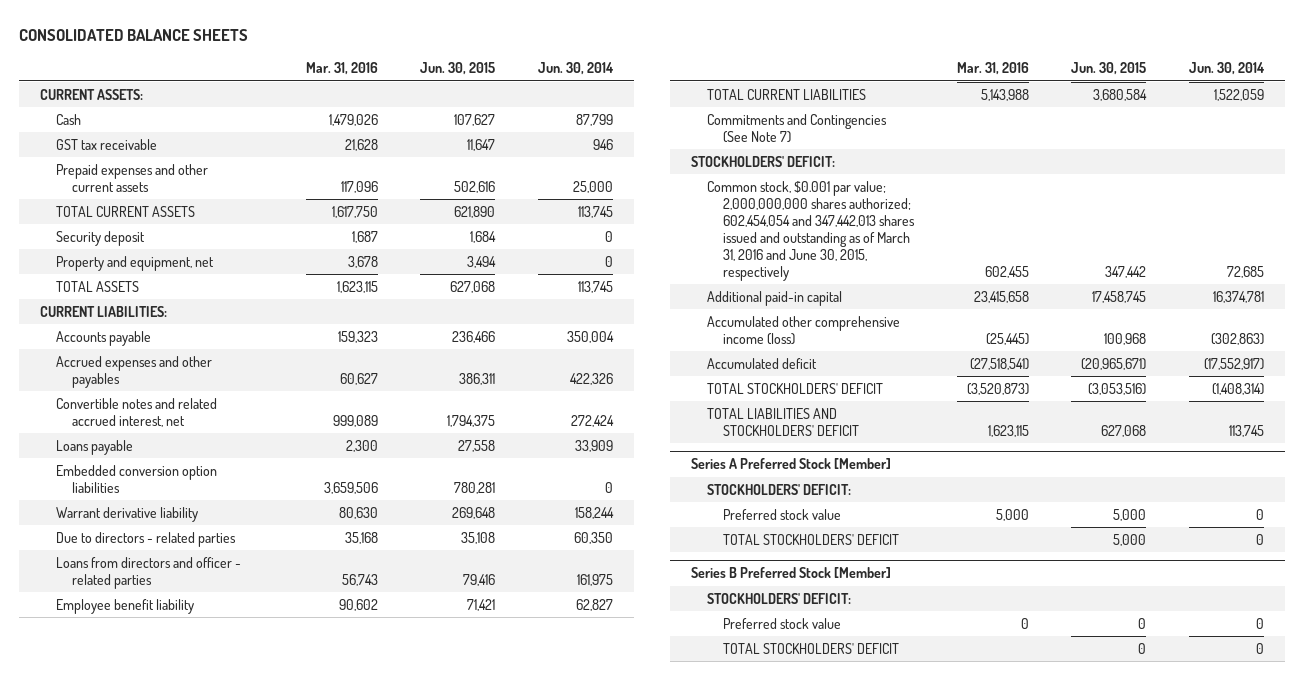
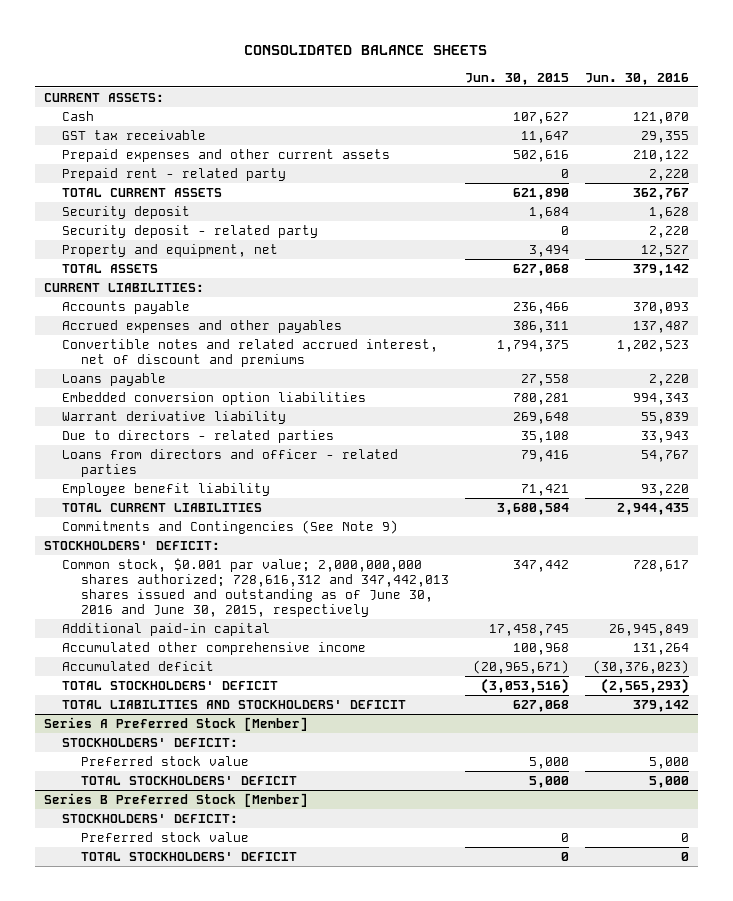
- | Mar. 31, 2016 | Jun. 30, 2015 | Jun. 30, 2014
+ | Jun. 30, 2015 | Jun. 30, 2016
+ Prepaid rent - related party | 0 | 2,220
+ Security deposit - related party | 0 | 2,220
- Convertible notes and related accrued interest, net | 999,089 | 1,794,375 | 272,424
+ Convertible notes and related accrued interest, net of discount and premiums | 1,794,375 | 1,202,523
- Commitments and Contingencies (See Note 7)
+ Commitments and Contingencies (See Note 9)
- Common stock, $0.001 par value; 2,000,000,000 shares authorized; 602,454,054 and 347,442,013 shares issued and outstanding as of March 31, 2016 and June 30, 2015, respectively | 602,455 | 347,442 | 72,685
+ Common stock, $0.001 par value; 2,000,000,000 shares authorized; 728,616,312 and 347,442,013 shares issued and outstanding as of June 30, 2016 and June 30, 2015, respectively | 347,442 | 728,617
- Accumulated other comprehensive income (loss) | (25,445) | 100,968 | (302,863)
+ Accumulated other comprehensive income | 100,968 | 131,264

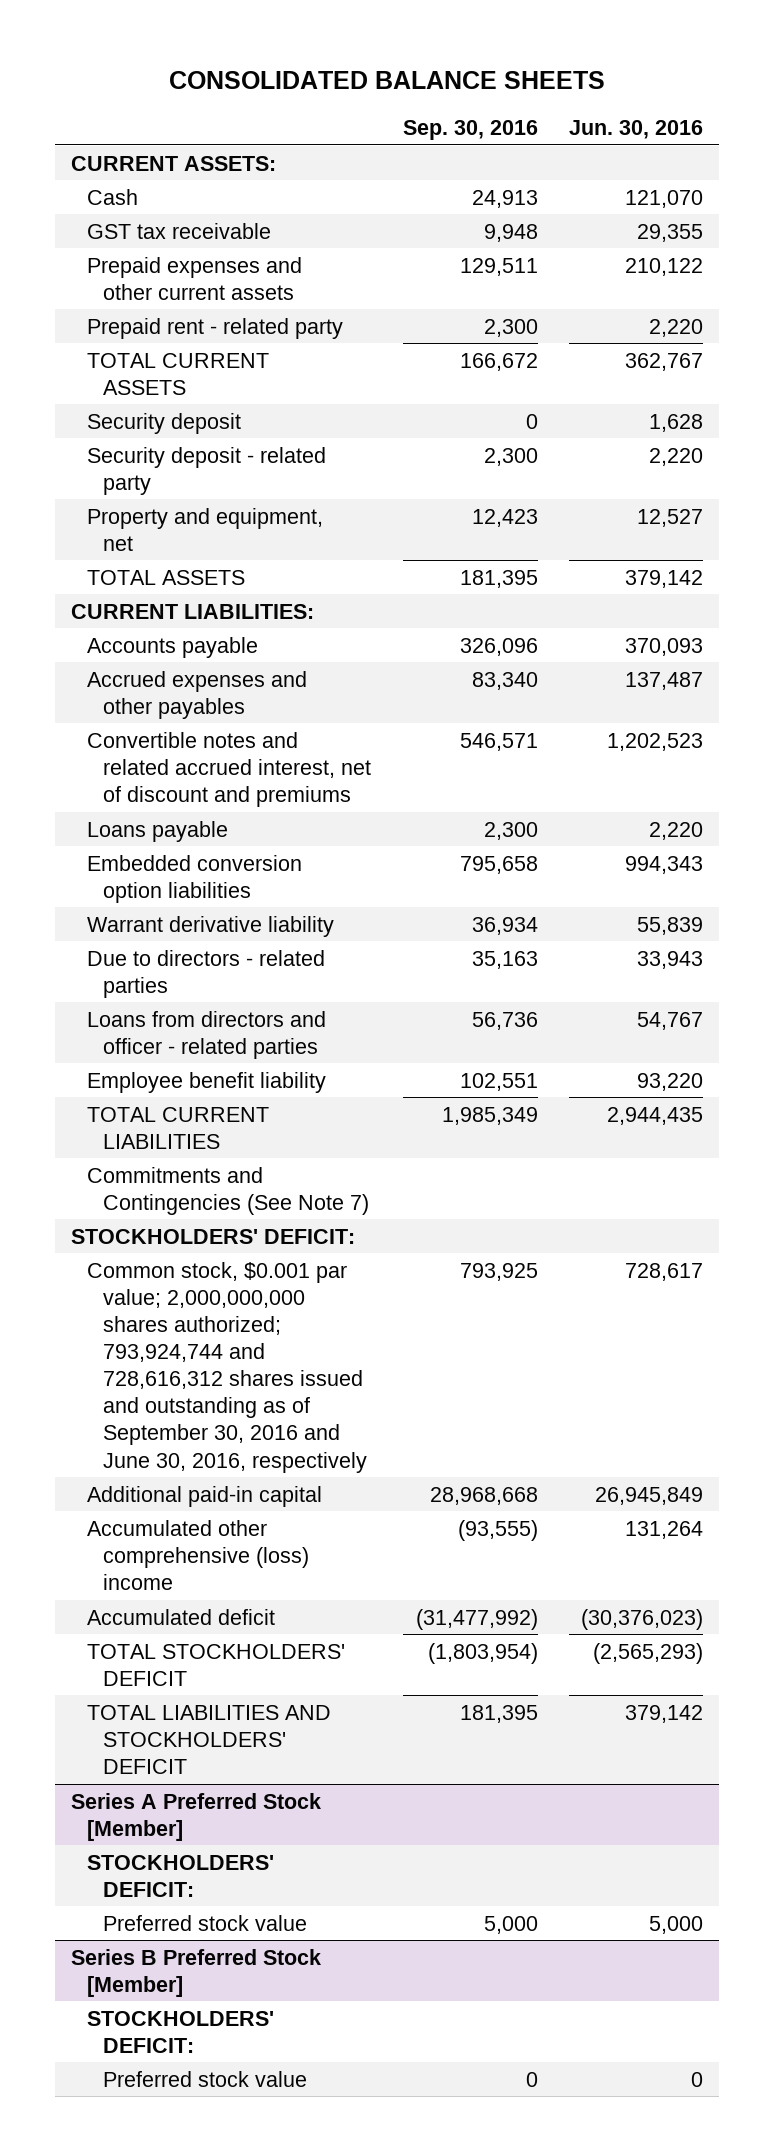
- | Jun. 30, 2015 | Jun. 30, 2016
+ | Sep. 30, 2016 | Jun. 30, 2016
- Commitments and Contingencies (See Note 9)
+ Commitments and Contingencies (See Note 7)
- Common stock, $0.001 par value; 2,000,000,000 shares authorized; 728,616,312 and 347,442,013 shares issued and outstanding as of June 30, 2016 and June 30, 2015, respectively | 347,442 | 728,617
+ Common stock, $0.001 par value; 2,000,000,000 shares authorized; 793,924,744 and 728,616,312 shares issued and outstanding as of September 30, 2016 and June 30, 2016, respectively | 793,925 | 728,617
- Accumulated other comprehensive income | 100,968 | 131,264
+ Accumulated other comprehensive (loss) income | (93,555) | 131,264
@ Series A Preferred Stock [Member]
- TOTAL STOCKHOLDERS' DEFICIT | 5,000 | 5,000
@ Series B Preferred Stock [Member]
- TOTAL STOCKHOLDERS' DEFICIT | 0 | 0

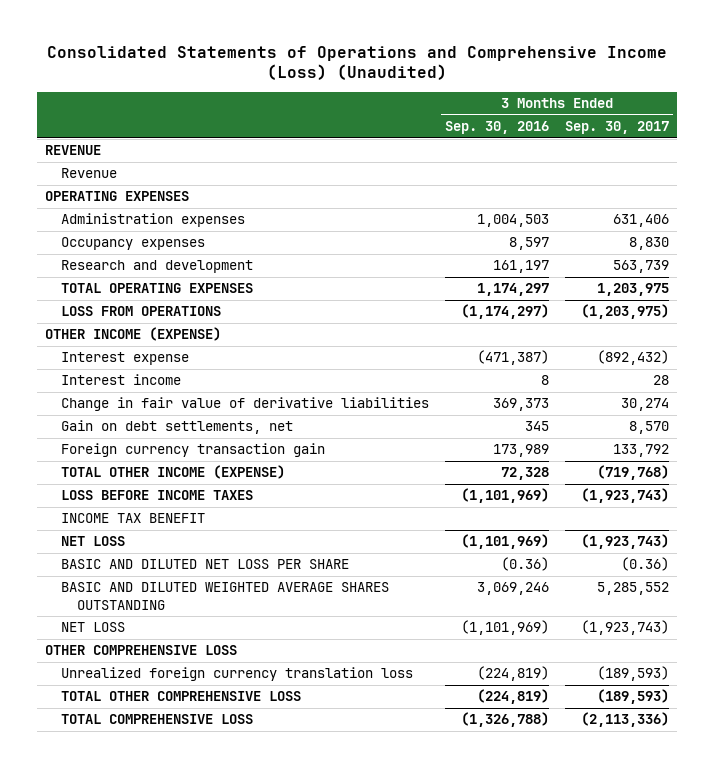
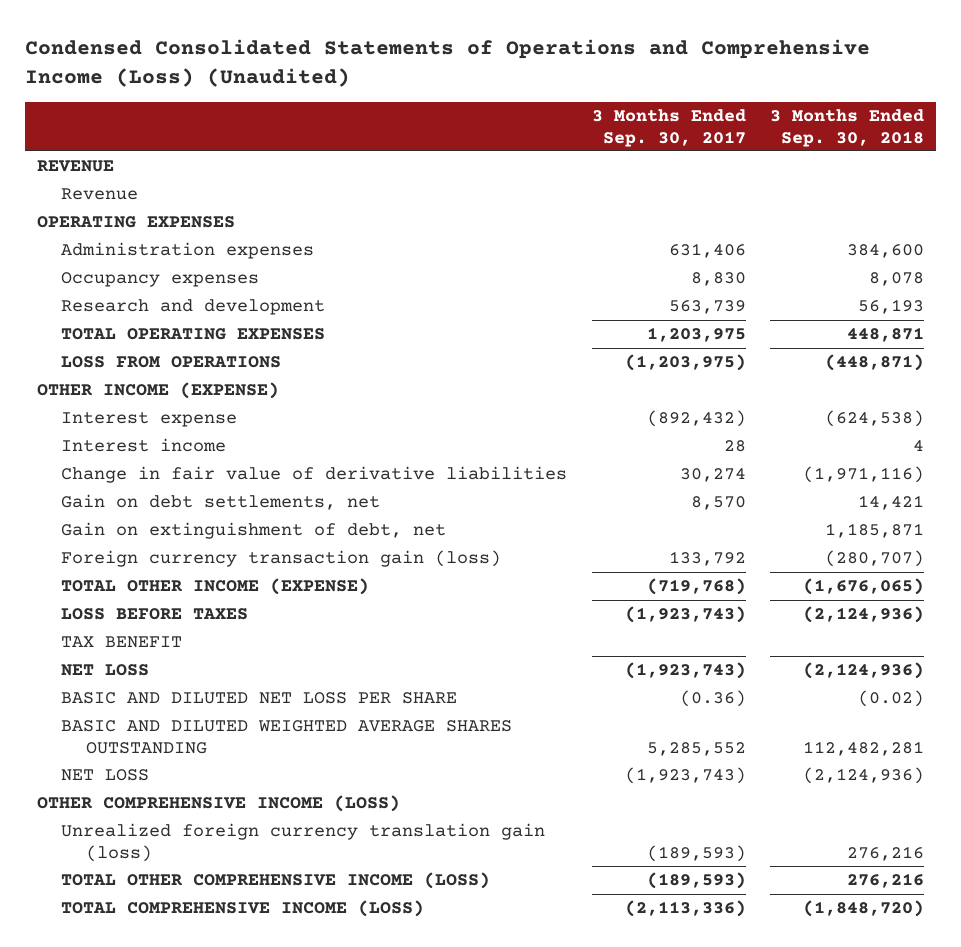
- Consolidated Statements of Operations and Comprehensive Income (Loss) (Unaudited)
+ Condensed Consolidated Statements of Operations and Comprehensive Income (Loss) (Unaudited)
- | 3 Months Ended Sep. 30, 2016 | 3 Months Ended Sep. 30, 2017
+ | 3 Months Ended Sep. 30, 2017 | 3 Months Ended Sep. 30, 2018
- Foreign currency transaction gain | 173,989 | 133,792
+ Gain on extinguishment of debt, net | | 1,185,871
+ Foreign currency transaction gain (loss) | 133,792 | (280,707)
- LOSS BEFORE INCOME TAXES | (1,101,969) | (1,923,743)
- INCOME TAX BENEFIT
+ LOSS BEFORE TAXES | (1,923,743) | (2,124,936)
+ TAX BENEFIT
- OTHER COMPREHENSIVE LOSS
- Unrealized foreign currency translation loss | (224,819) | (189,593)
- TOTAL OTHER COMPREHENSIVE LOSS | (224,819) | (189,593)
- TOTAL COMPREHENSIVE LOSS | (1,326,788) | (2,113,336)
+ OTHER COMPREHENSIVE INCOME (LOSS)
+ Unrealized foreign currency translation gain (loss) | (189,593) | 276,216
+ TOTAL OTHER COMPREHENSIVE INCOME (LOSS) | (189,593) | 276,216
+ TOTAL COMPREHENSIVE INCOME (LOSS) | (2,113,336) | (1,848,720)

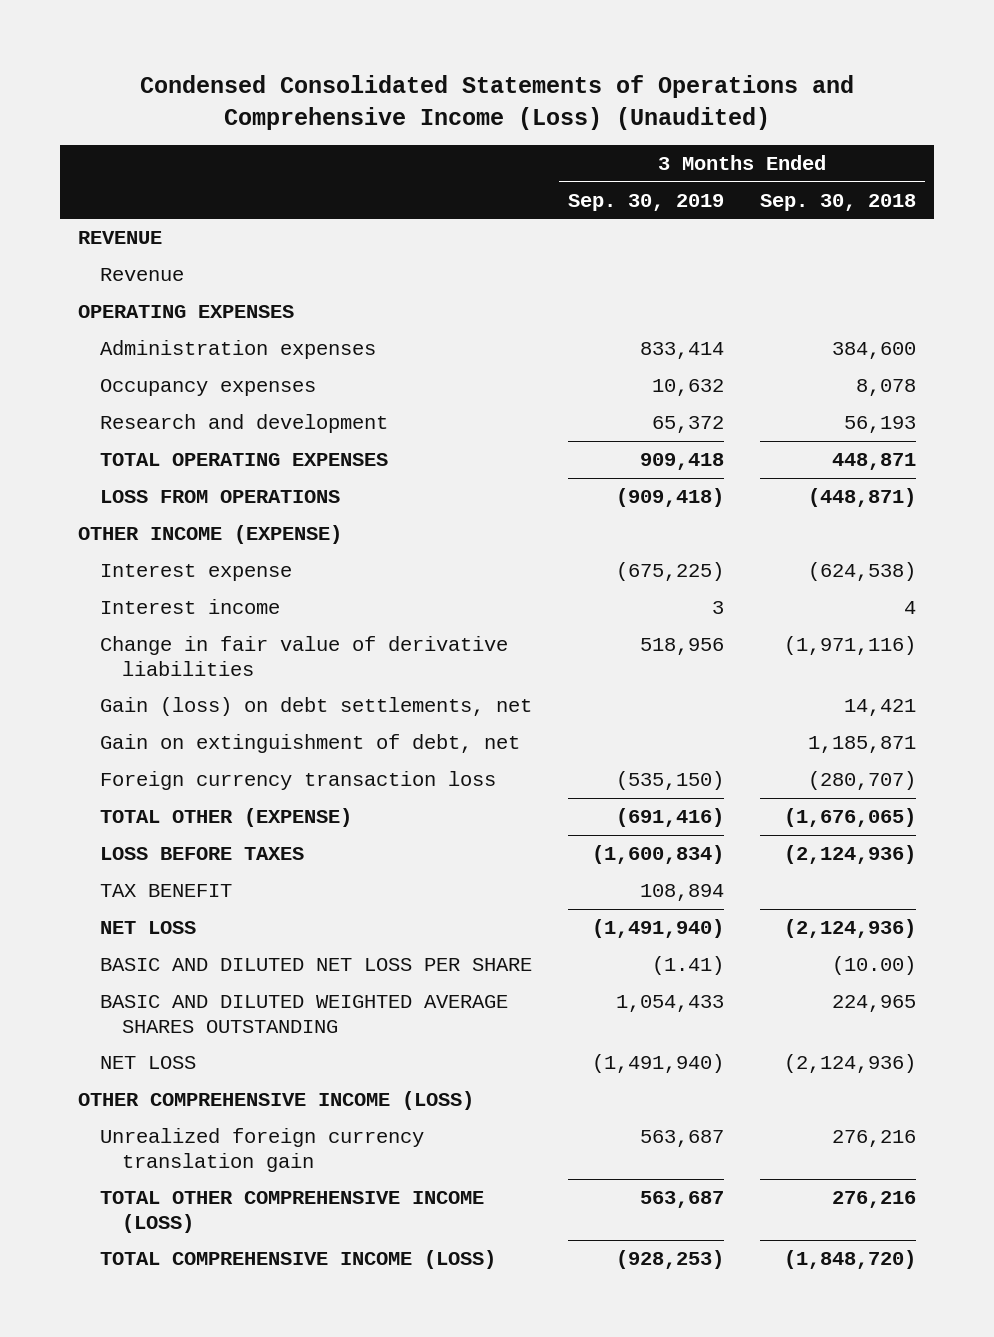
- | 3 Months Ended Sep. 30, 2017 | 3 Months Ended Sep. 30, 2018
+ | 3 Months Ended Sep. 30, 2019 | 3 Months Ended Sep. 30, 2018
- Gain on debt settlements, net | 8,570 | 14,421
+ Gain (loss) on debt settlements, net | | 14,421
- Foreign currency transaction gain (loss) | 133,792 | (280,707)
- TOTAL OTHER INCOME (EXPENSE) | (719,768) | (1,676,065)
+ Foreign currency transaction loss | (535,150) | (280,707)
+ TOTAL OTHER (EXPENSE) | (691,416) | (1,676,065)
- BASIC AND DILUTED NET LOSS PER SHARE | (0.36) | (0.02)
- BASIC AND DILUTED WEIGHTED AVERAGE SHARES OUTSTANDING | 5,285,552 | 112,482,281
+ BASIC AND DILUTED NET LOSS PER SHARE | (1.41) | (10.00)
+ BASIC AND DILUTED WEIGHTED AVERAGE SHARES OUTSTANDING | 1,054,433 | 224,965
- Unrealized foreign currency translation gain (loss) | (189,593) | 276,216
+ Unrealized foreign currency translation gain | 563,687 | 276,216

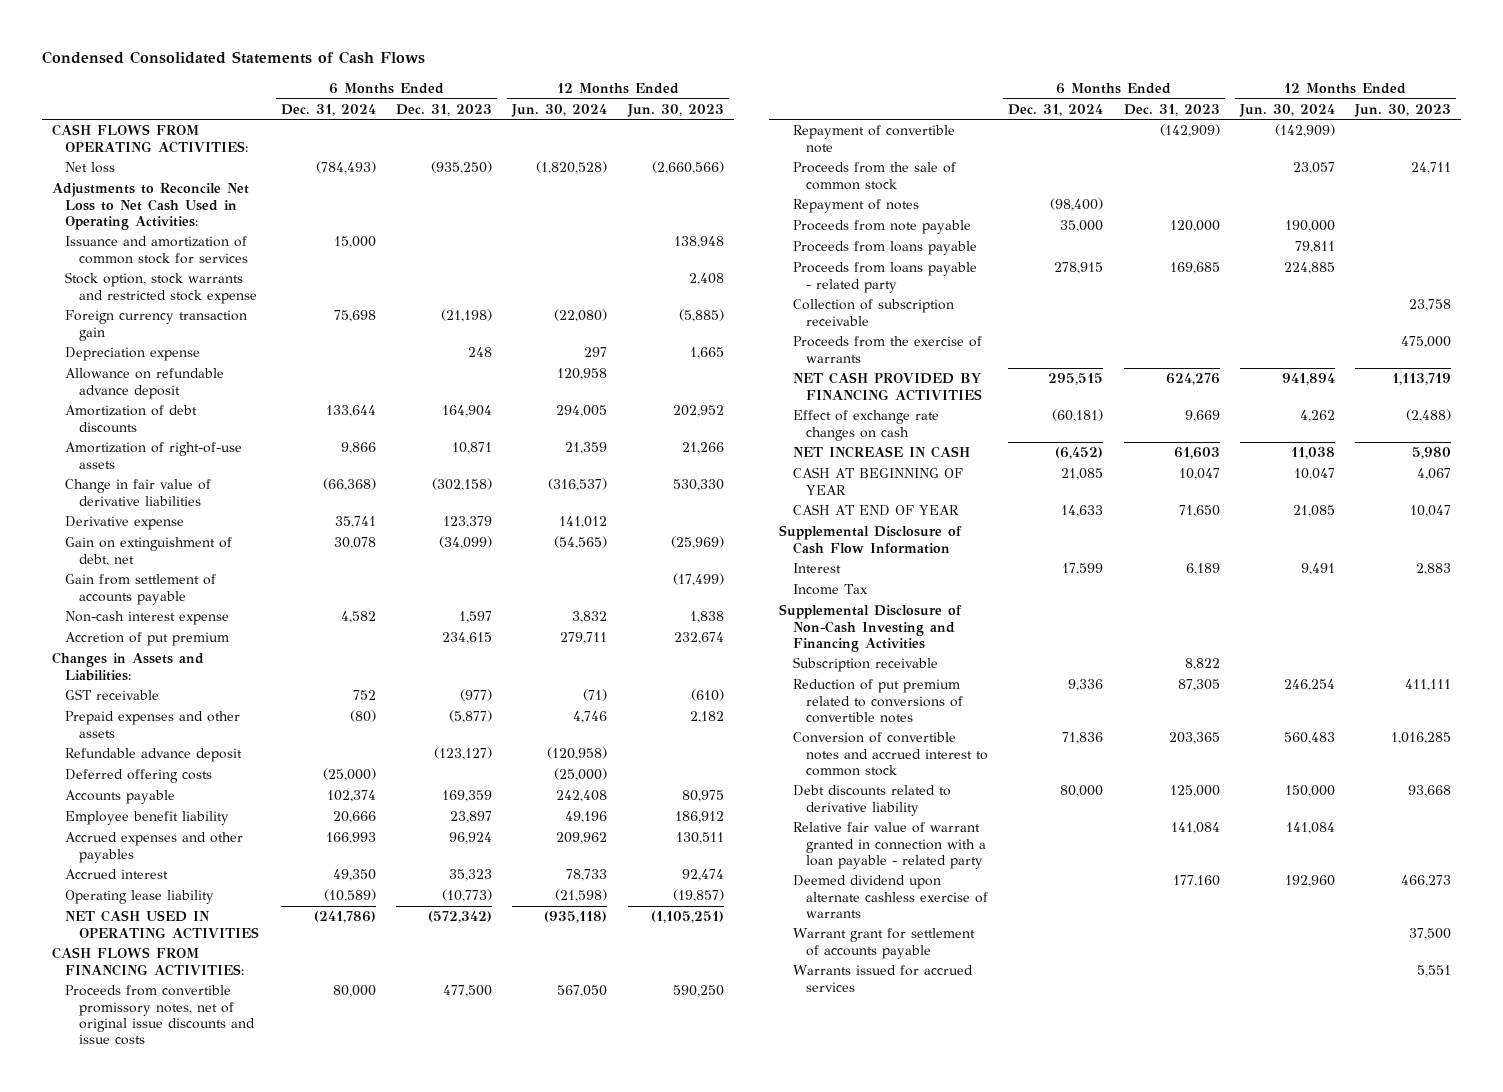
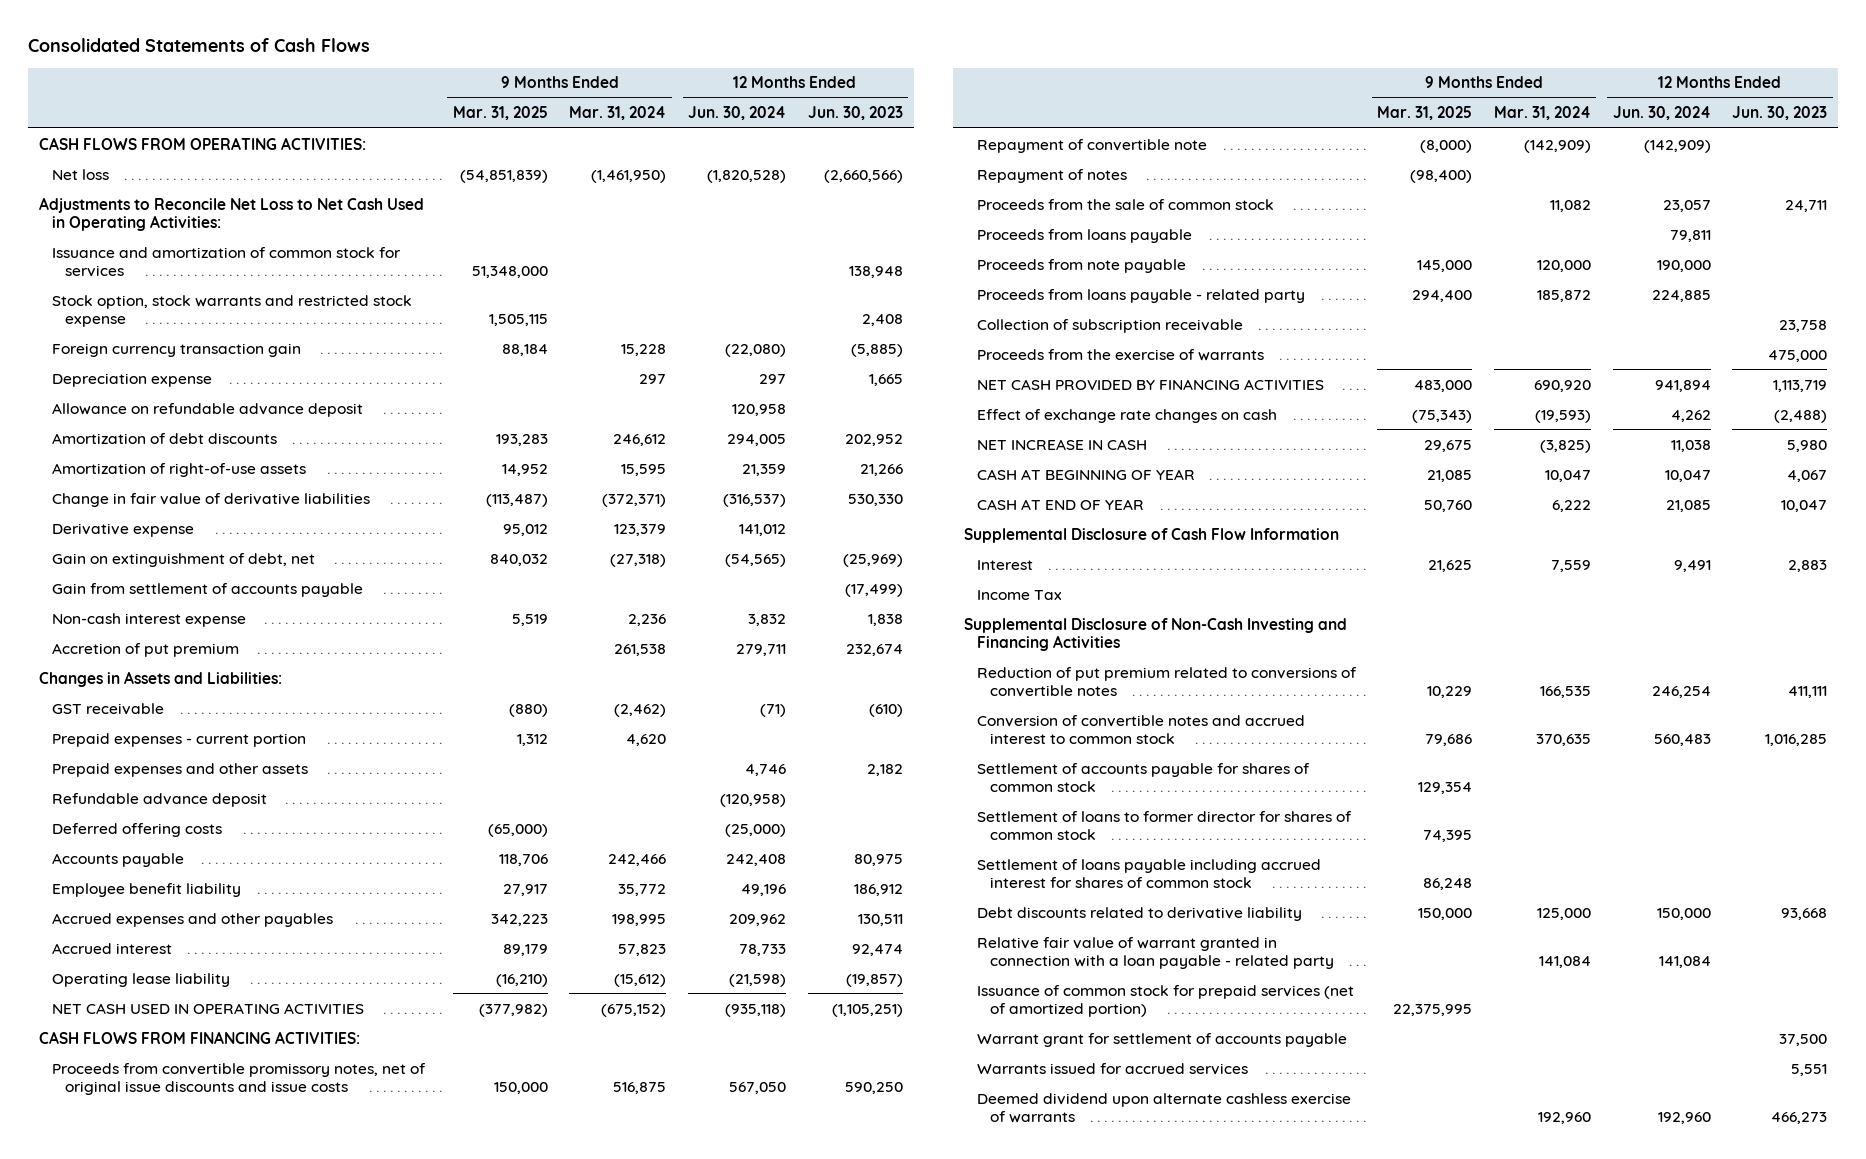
- Condensed Consolidated Statements of Cash Flows
+ Consolidated Statements of Cash Flows
- | 6 Months Ended Dec. 31, 2024 | 6 Months Ended Dec. 31, 2023 | 12 Months Ended Jun. 30, 2024 | 12 Months Ended Jun. 30, 2023
+ | 9 Months Ended Mar. 31, 2025 | 9 Months Ended Mar. 31, 2024 | 12 Months Ended Jun. 30, 2024 | 12 Months Ended Jun. 30, 2023
+ Prepaid expenses - current portion | 1,312 | 4,620 | |
moved down: Proceeds from the sale of common stock | | 11,082 | 23,057 | 24,711
moved down: Proceeds from note payable | 145,000 | 120,000 | 190,000 |
- Subscription receivable | | 8,822 | |
+ Settlement of accounts payable for shares of common stock | 129,354 | | |
+ Settlement of loans to former director for shares of common stock | 74,395 | | |
+ Settlement of loans payable including accrued interest for shares of common stock | 86,248 | | |
+ Issuance of common stock for prepaid services (net of amortized portion) | 22,375,995 | | |
moved down: Deemed dividend upon alternate cashless exercise of warrants | | 192,960 | 192,960 | 466,273

